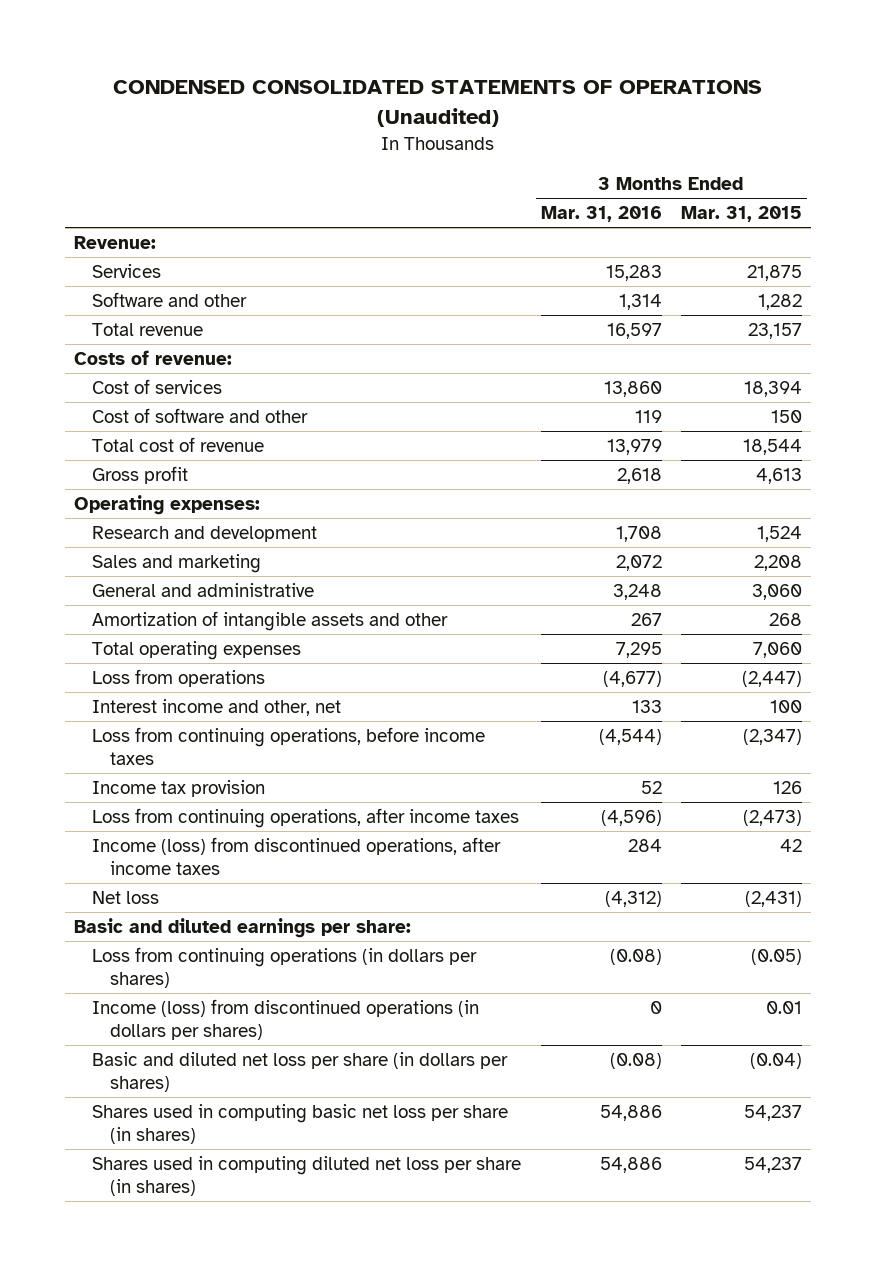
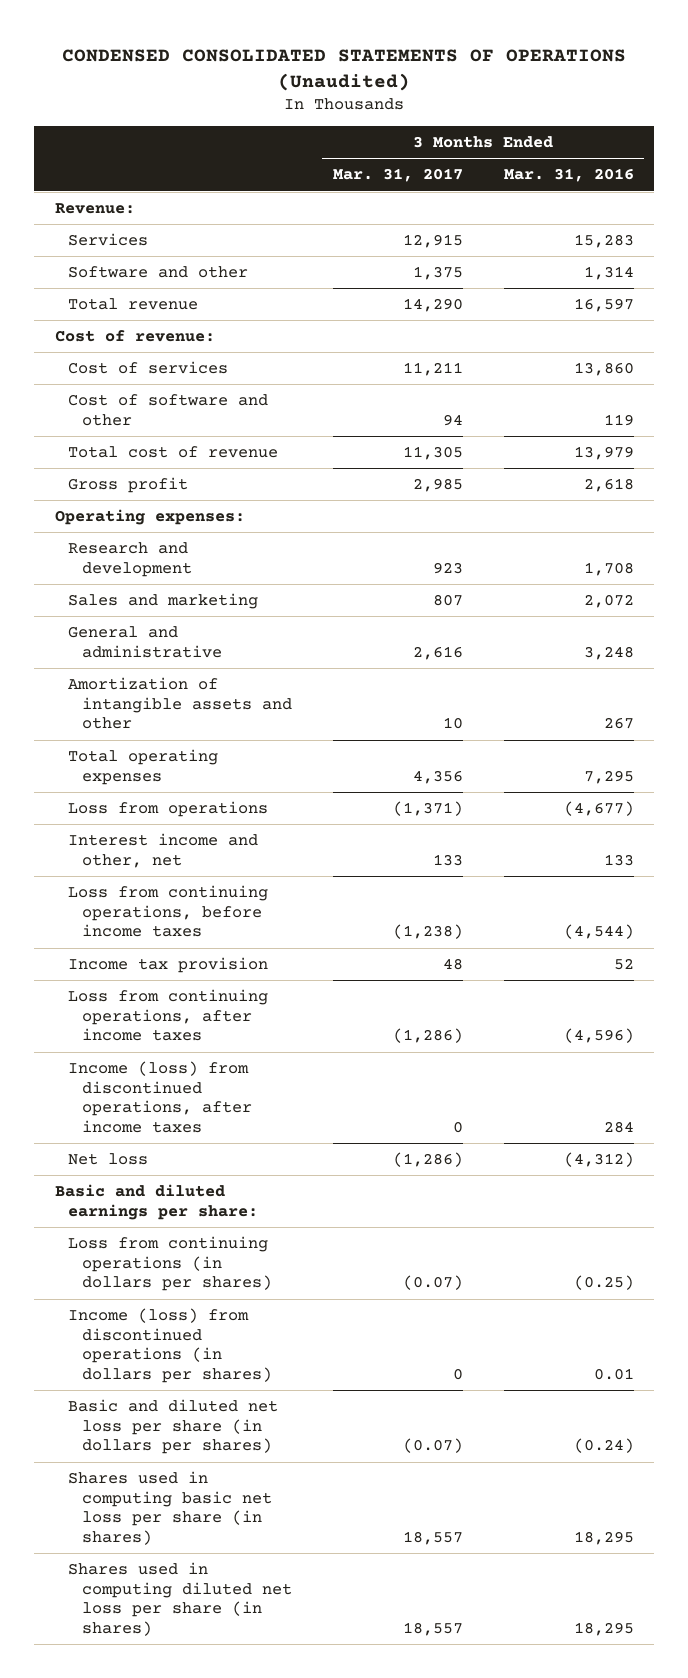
- | 3 Months Ended Mar. 31, 2016 | 3 Months Ended Mar. 31, 2015
+ | 3 Months Ended Mar. 31, 2017 | 3 Months Ended Mar. 31, 2016
- Costs of revenue:
+ Cost of revenue:
- Loss from continuing operations (in dollars per shares) | (0.08) | (0.05)
- Income (loss) from discontinued operations (in dollars per shares) | 0 | 0.01
- Basic and diluted net loss per share (in dollars per shares) | (0.08) | (0.04)
- Shares used in computing basic net loss per share (in shares) | 54,886 | 54,237
- Shares used in computing diluted net loss per share (in shares) | 54,886 | 54,237
+ Loss from continuing operations (in dollars per shares) | (0.07) | (0.25)
+ Income (loss) from discontinued operations (in dollars per shares) | 0 | 0.01
+ Basic and diluted net loss per share (in dollars per shares) | (0.07) | (0.24)
+ Shares used in computing basic net loss per share (in shares) | 18,557 | 18,295
+ Shares used in computing diluted net loss per share (in shares) | 18,557 | 18,295

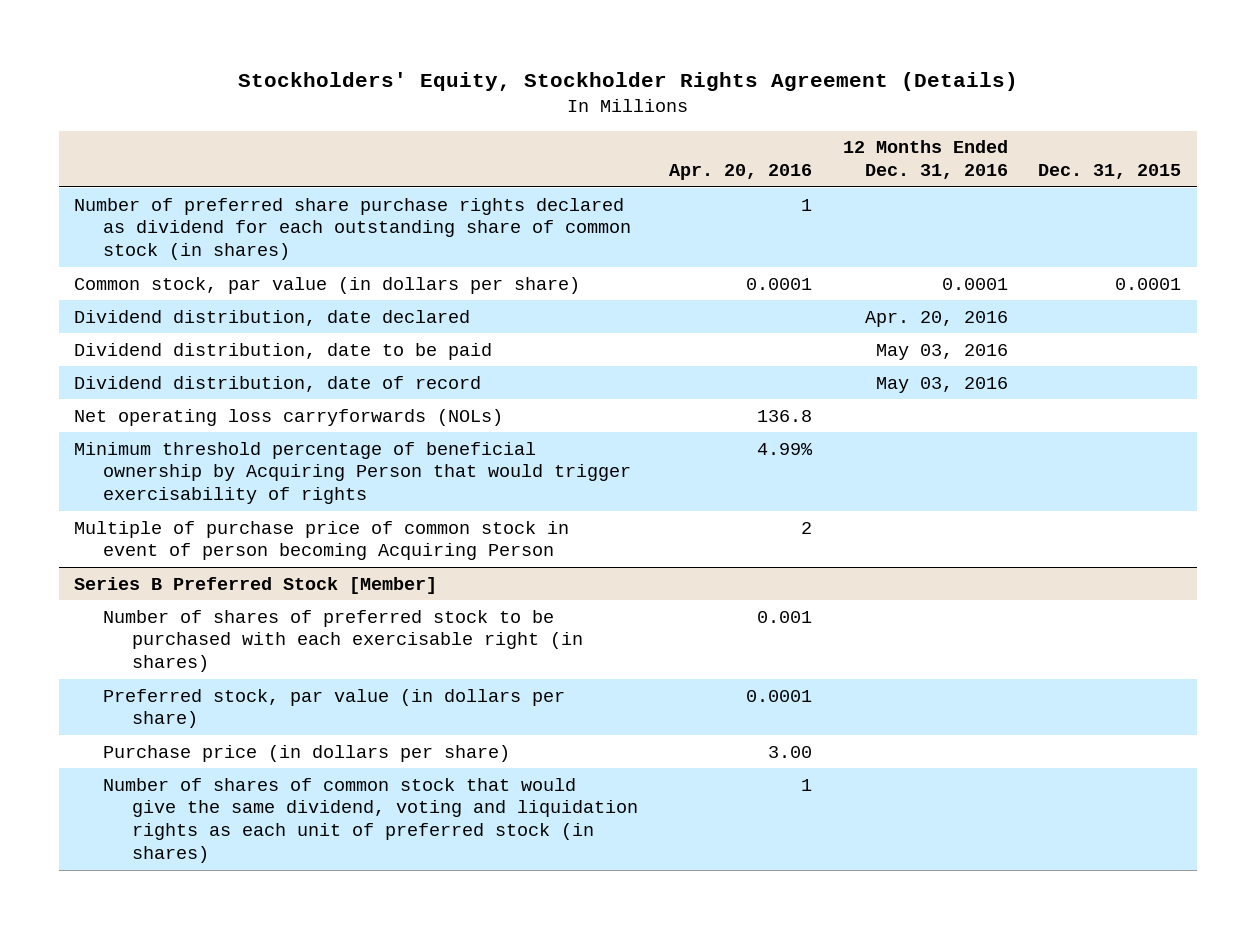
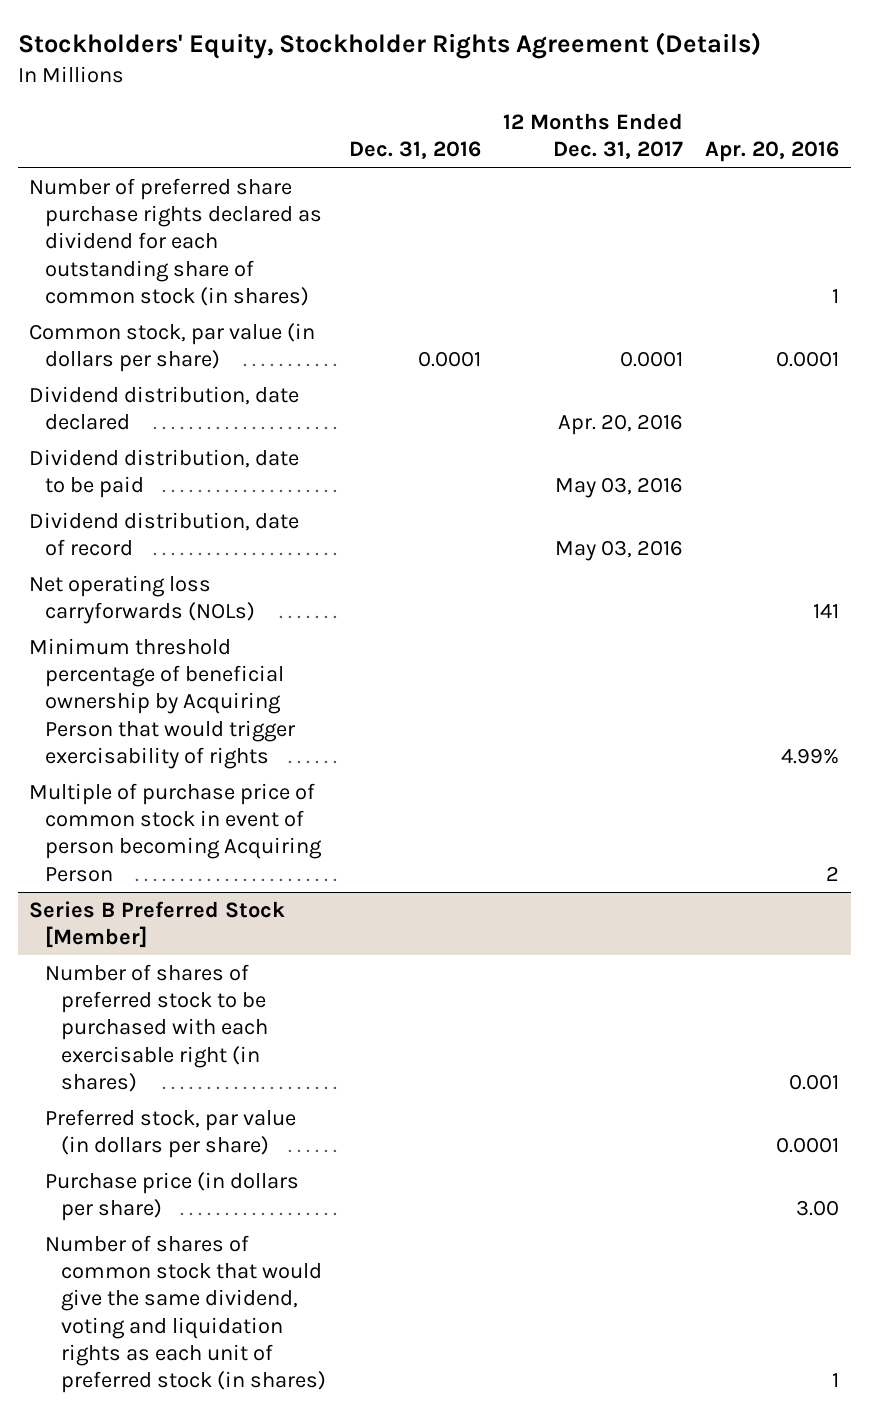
- | Apr. 20, 2016 | 12 Months Ended Dec. 31, 2016 | Dec. 31, 2015
+ | Dec. 31, 2016 | 12 Months Ended Dec. 31, 2017 | Apr. 20, 2016
- Net operating loss carryforwards (NOLs) | 136.8 | |
+ Net operating loss carryforwards (NOLs) | | | 141

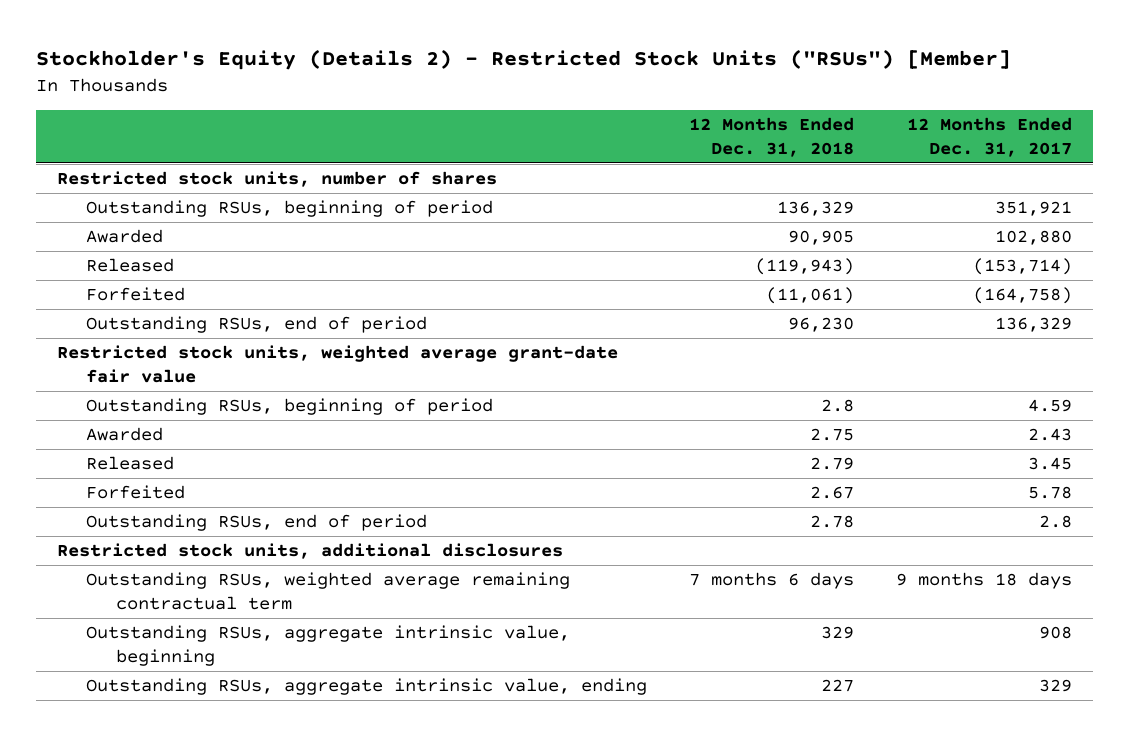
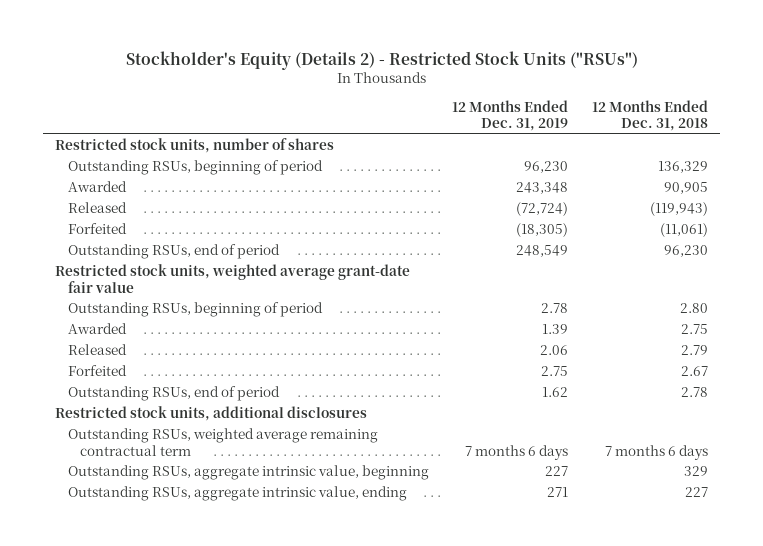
- Stockholder's Equity (Details 2) - Restricted Stock Units ("RSUs") [Member]
+ Stockholder's Equity (Details 2) - Restricted Stock Units ("RSUs")
- | 12 Months Ended Dec. 31, 2018 | 12 Months Ended Dec. 31, 2017
+ | 12 Months Ended Dec. 31, 2019 | 12 Months Ended Dec. 31, 2018
- Outstanding RSUs, beginning of period | 2.8 | 4.59
+ Outstanding RSUs, beginning of period | 2.78 | 2.80

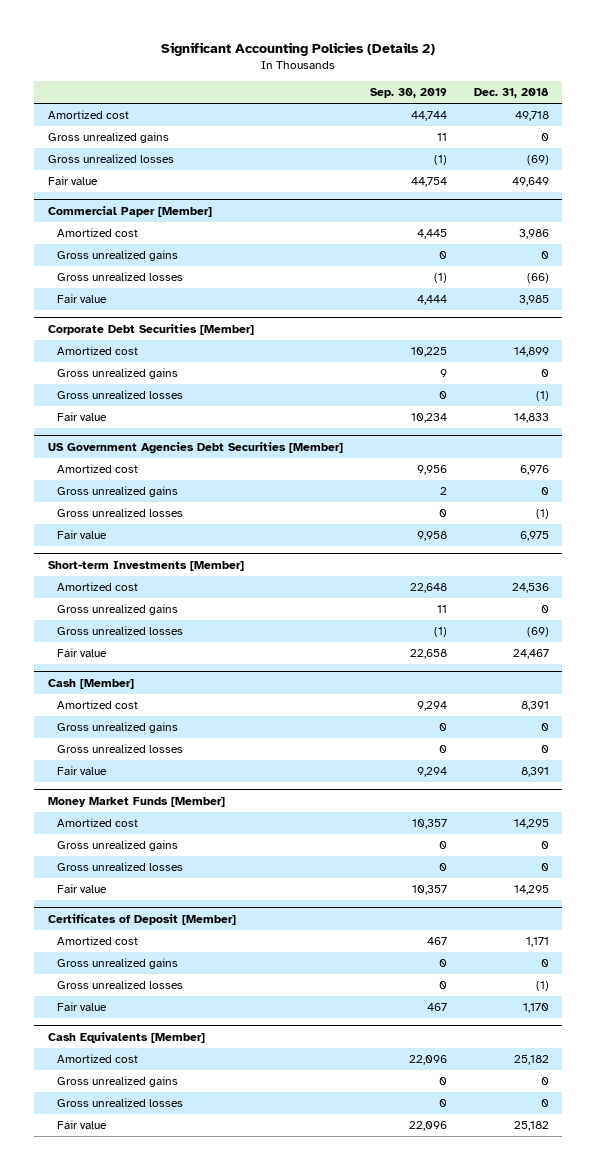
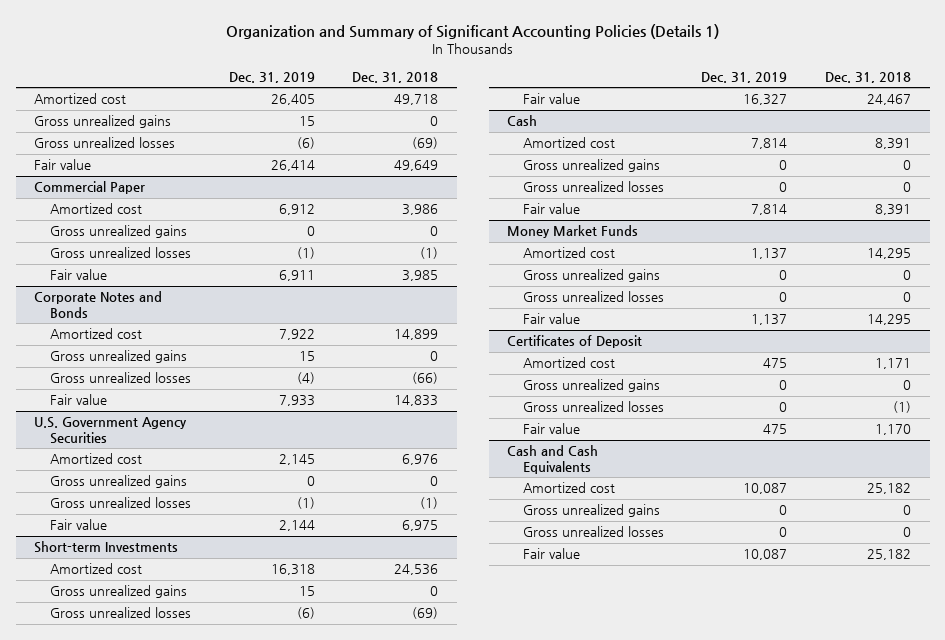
- Significant Accounting Policies (Details 2)
+ Organization and Summary of Significant Accounting Policies (Details 1)
- | Sep. 30, 2019 | Dec. 31, 2018
+ | Dec. 31, 2019 | Dec. 31, 2018
- Commercial Paper [Member]
+ Commercial Paper
- Gross unrealized losses | (1) | (66)
+ Gross unrealized losses | (1) | (1)
- Corporate Debt Securities [Member]
+ Corporate Notes and Bonds
- Gross unrealized losses | 0 | (1)
+ Gross unrealized losses | (4) | (66)
- US Government Agencies Debt Securities [Member]
+ U.S. Government Agency Securities
- Short-term Investments [Member]
+ Short-term Investments
- Cash [Member]
+ Cash
- Money Market Funds [Member]
+ Money Market Funds
- Certificates of Deposit [Member]
+ Certificates of Deposit
- Cash Equivalents [Member]
+ Cash and Cash Equivalents

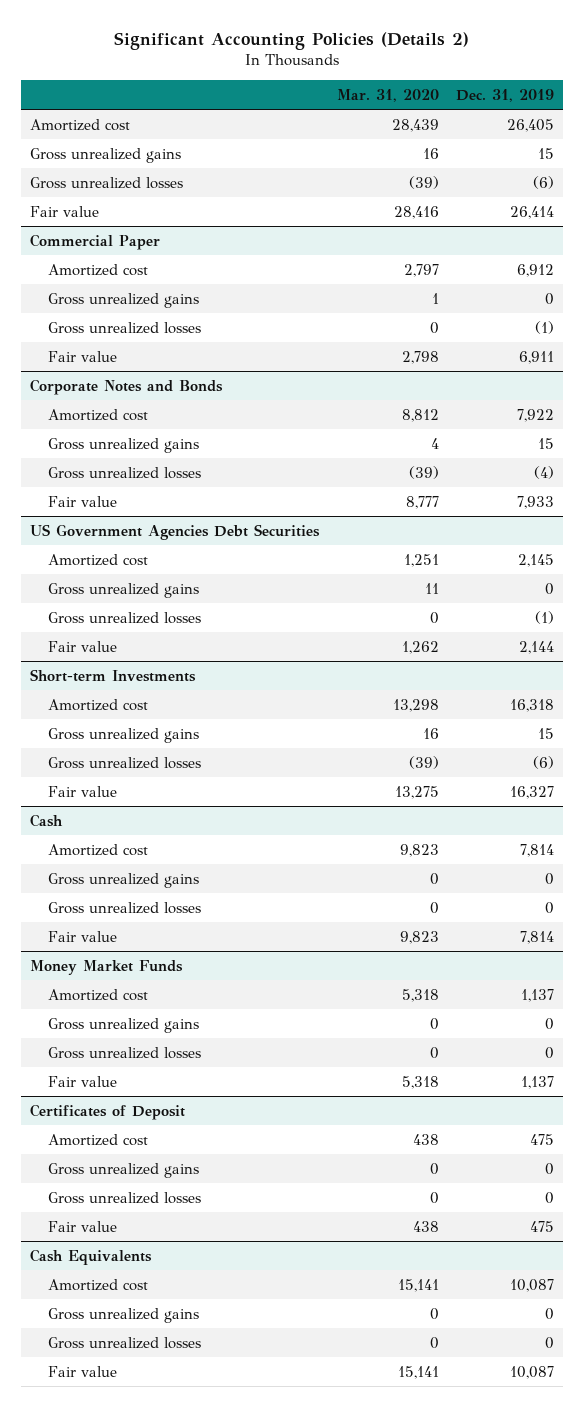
- Organization and Summary of Significant Accounting Policies (Details 1)
+ Significant Accounting Policies (Details 2)
- | Dec. 31, 2019 | Dec. 31, 2018
+ | Mar. 31, 2020 | Dec. 31, 2019
- U.S. Government Agency Securities
+ US Government Agencies Debt Securities
- Cash and Cash Equivalents
+ Cash Equivalents

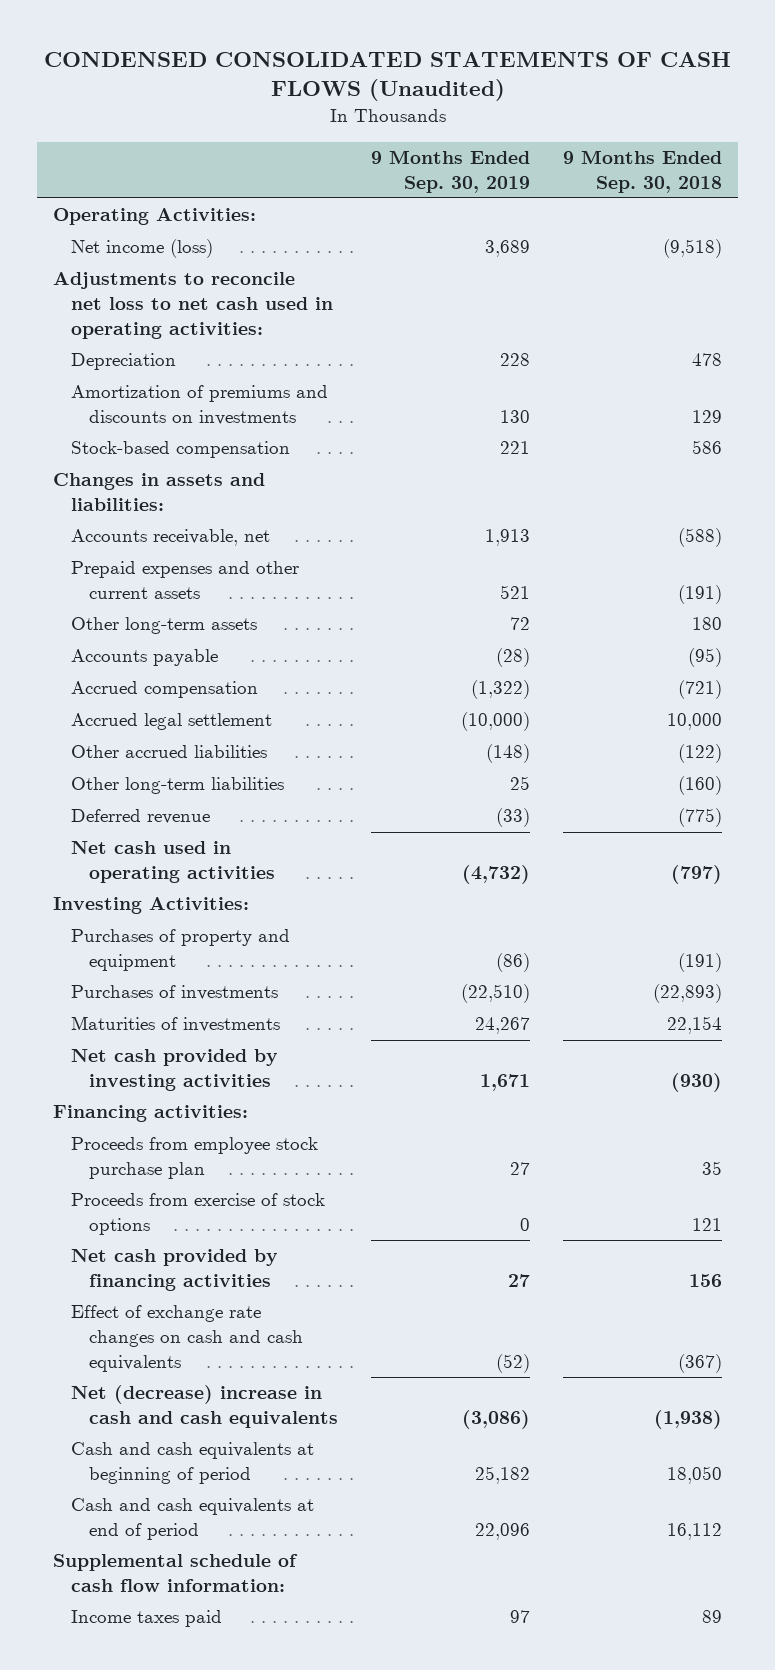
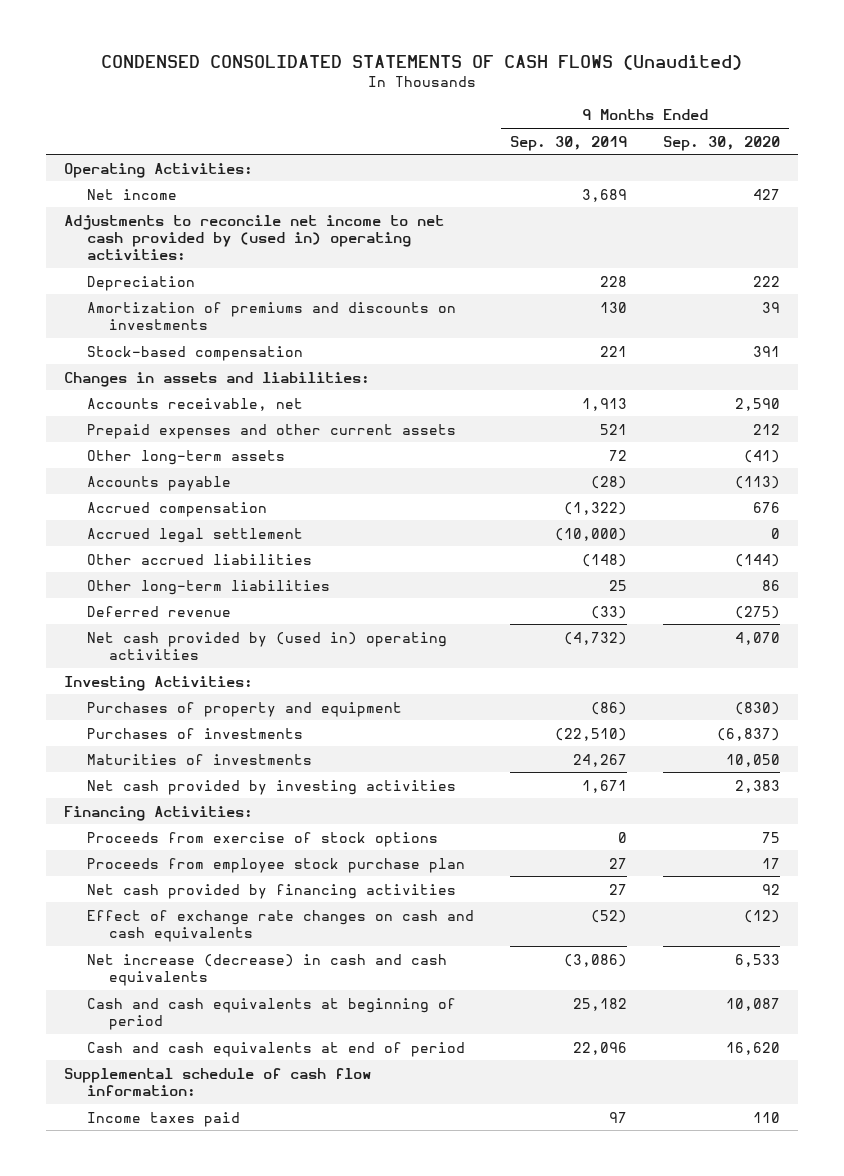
- | 9 Months Ended Sep. 30, 2019 | 9 Months Ended Sep. 30, 2018
+ | 9 Months Ended Sep. 30, 2019 | 9 Months Ended Sep. 30, 2020
- Net income (loss) | 3,689 | (9,518)
- Adjustments to reconcile net loss to net cash used in operating activities:
+ Net income | 3,689 | 427
+ Adjustments to reconcile net income to net cash provided by (used in) operating activities:
- Net cash used in operating activities | (4,732) | (797)
+ Net cash provided by (used in) operating activities | (4,732) | 4,070
- Financing activities:
+ Financing Activities:
moved down: Proceeds from employee stock purchase plan | 27 | 17
- Net (decrease) increase in cash and cash equivalents | (3,086) | (1,938)
+ Net increase (decrease) in cash and cash equivalents | (3,086) | 6,533

